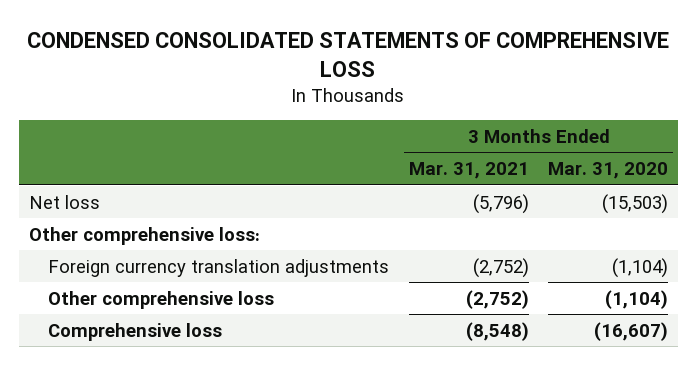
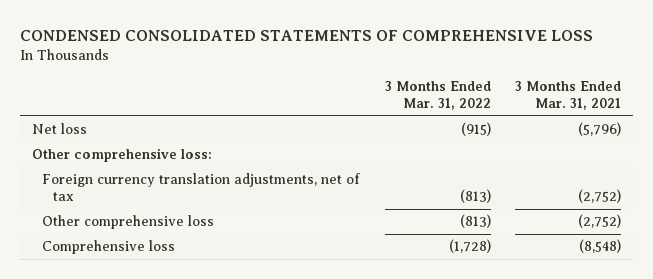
- | 3 Months Ended Mar. 31, 2021 | 3 Months Ended Mar. 31, 2020
+ | 3 Months Ended Mar. 31, 2022 | 3 Months Ended Mar. 31, 2021
- Foreign currency translation adjustments | (2,752) | (1,104)
+ Foreign currency translation adjustments, net of tax | (813) | (2,752)

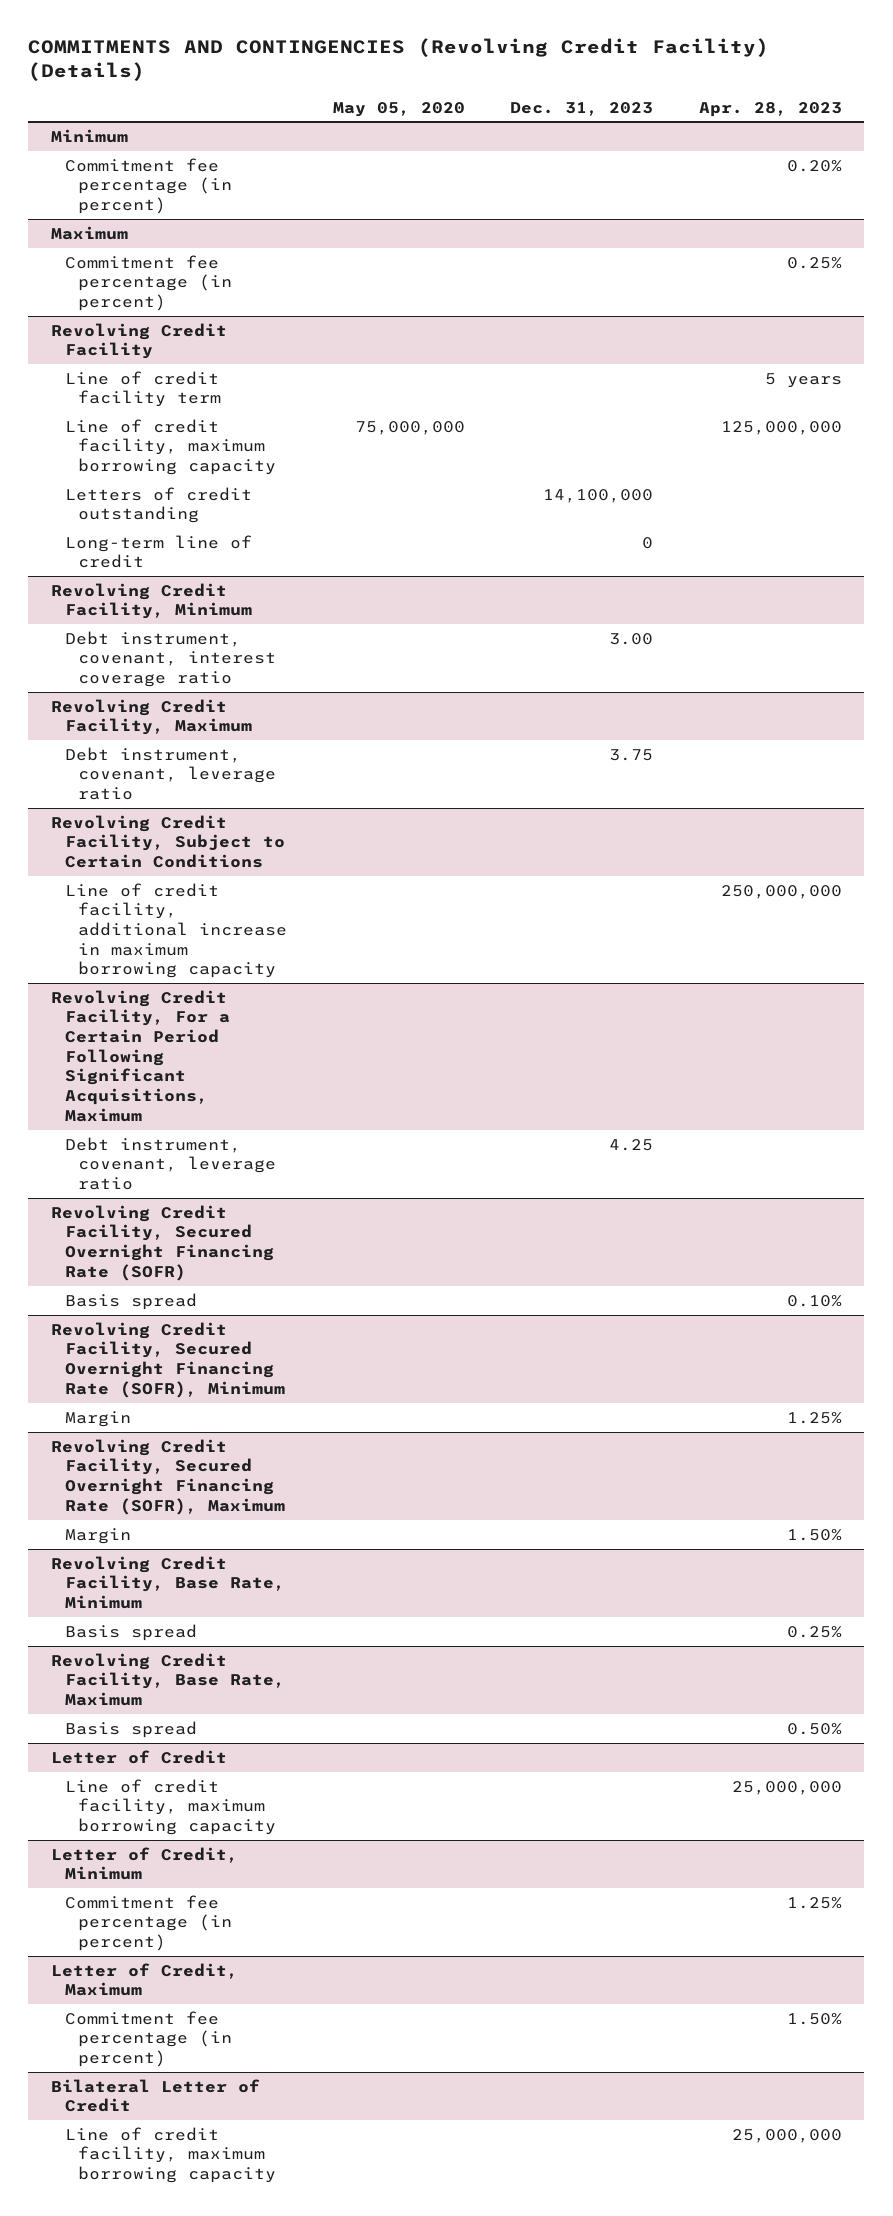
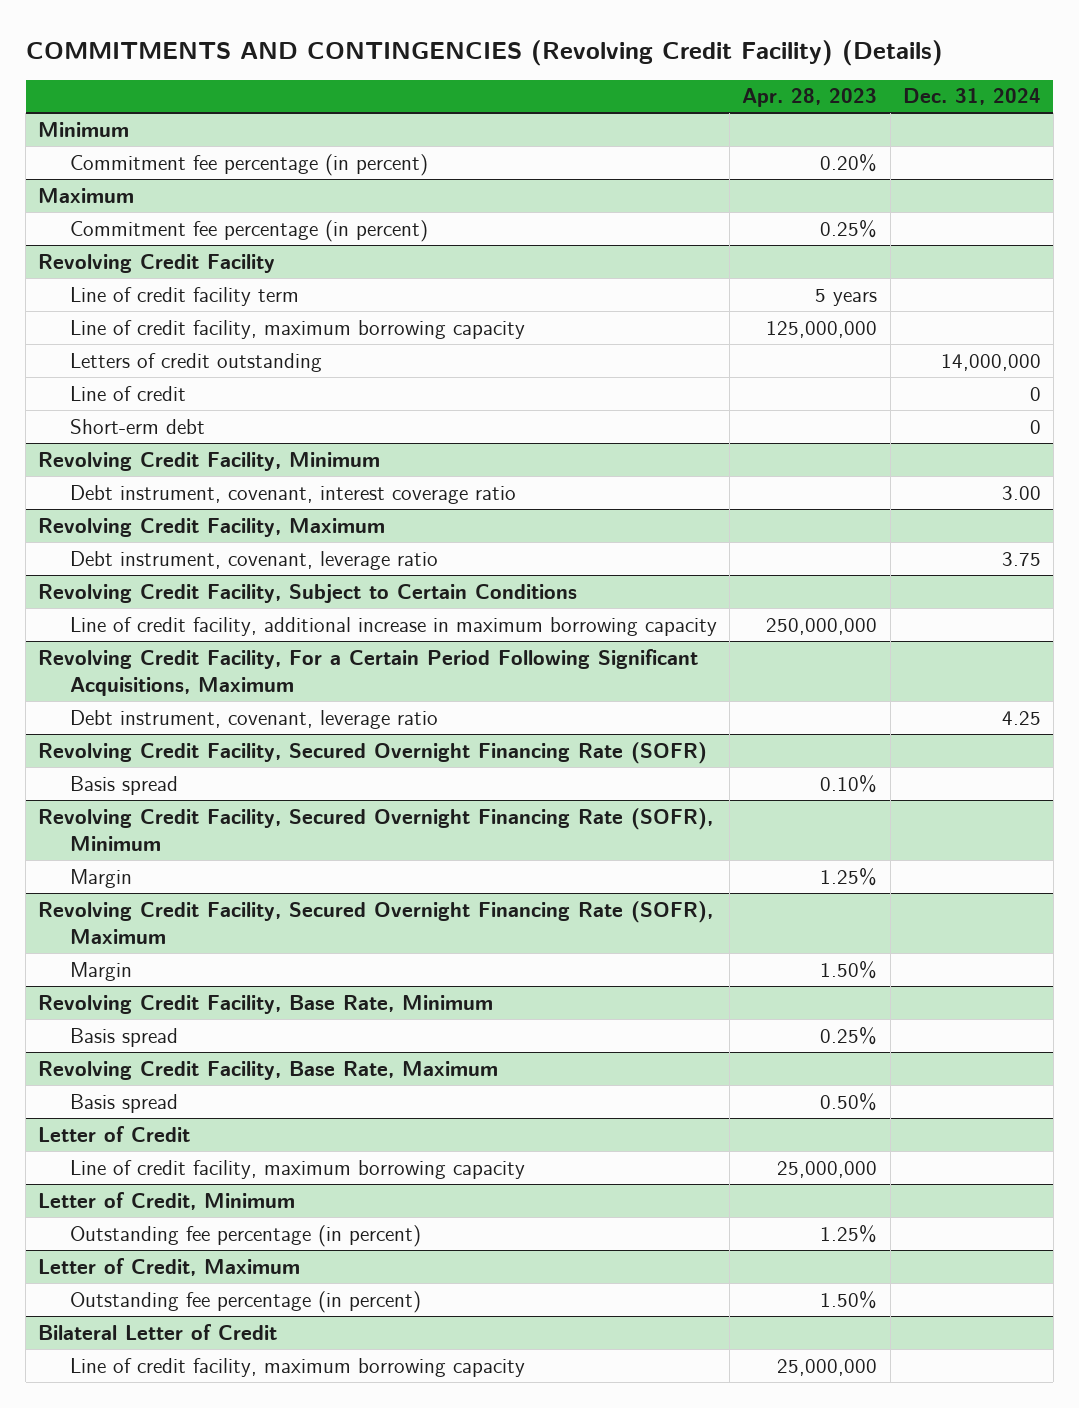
- | May 05, 2020 | Dec. 31, 2023 | Apr. 28, 2023
+ | Apr. 28, 2023 | Dec. 31, 2024
@ Revolving Credit Facility
- Long-term line of credit | | 0 |
+ Line of credit | | 0
+ Short-erm debt | | 0
@ Letter of Credit, Minimum
- Commitment fee percentage (in percent) | | | 1.25%
+ Outstanding fee percentage (in percent) | 1.25% |
@ Letter of Credit, Maximum
- Commitment fee percentage (in percent) | | | 1.50%
+ Outstanding fee percentage (in percent) | 1.50% |

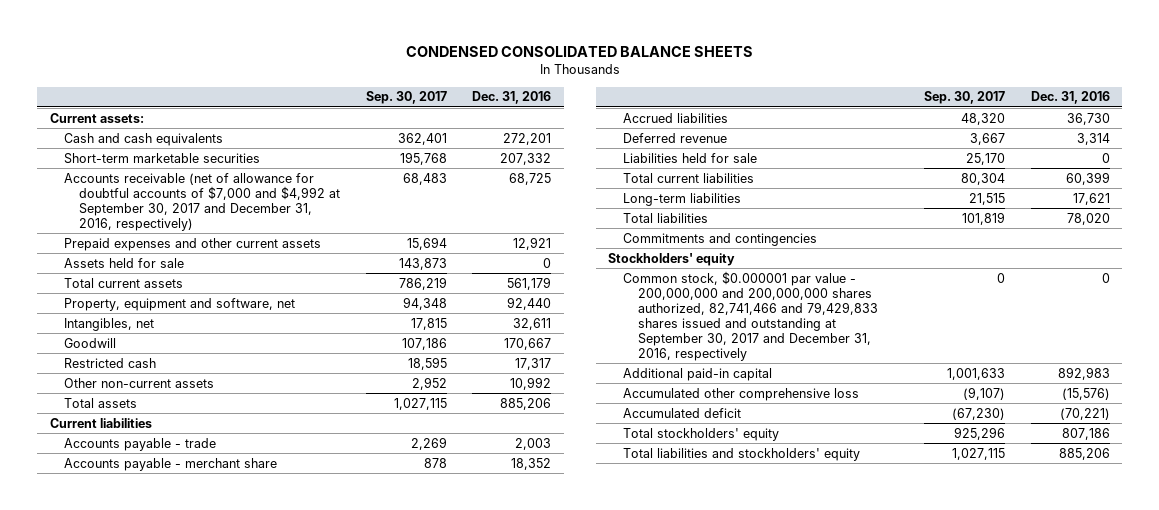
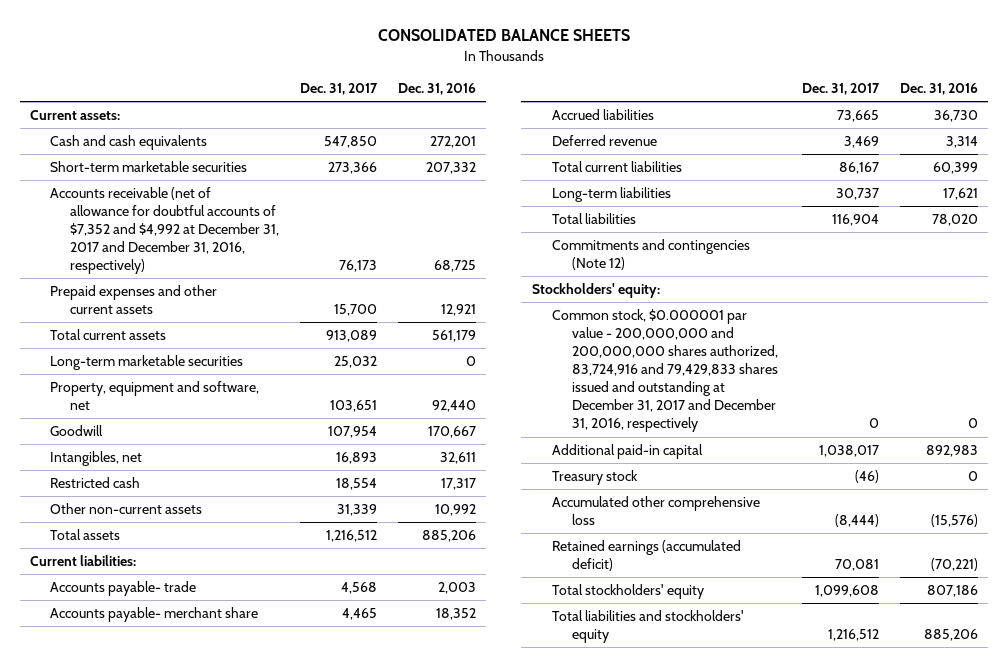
- CONDENSED CONSOLIDATED BALANCE SHEETS
+ CONSOLIDATED BALANCE SHEETS
- | Sep. 30, 2017 | Dec. 31, 2016
+ | Dec. 31, 2017 | Dec. 31, 2016
- Accounts receivable (net of allowance for doubtful accounts of $7,000 and $4,992 at September 30, 2017 and December 31, 2016, respectively) | 68,483 | 68,725
+ Accounts receivable (net of allowance for doubtful accounts of $7,352 and $4,992 at December 31, 2017 and December 31, 2016, respectively) | 76,173 | 68,725
- Assets held for sale | 143,873 | 0
+ Long-term marketable securities | 25,032 | 0
moved down: Intangibles, net | 16,893 | 32,611
- Current liabilities
- Accounts payable - trade | 2,269 | 2,003
- Accounts payable - merchant share | 878 | 18,352
+ Current liabilities:
+ Accounts payable- trade | 4,568 | 2,003
+ Accounts payable- merchant share | 4,465 | 18,352
- Liabilities held for sale | 25,170 | 0
- Commitments and contingencies
- Stockholders' equity
- Common stock, $0.000001 par value - 200,000,000 and 200,000,000 shares authorized, 82,741,466 and 79,429,833 shares issued and outstanding at September 30, 2017 and December 31, 2016, respectively | 0 | 0
+ Commitments and contingencies (Note 12)
+ Stockholders' equity:
+ Common stock, $0.000001 par value - 200,000,000 and 200,000,000 shares authorized, 83,724,916 and 79,429,833 shares issued and outstanding at December 31, 2017 and December 31, 2016, respectively | 0 | 0
+ Treasury stock | (46) | 0
- Accumulated deficit | (67,230) | (70,221)
+ Retained earnings (accumulated deficit) | 70,081 | (70,221)

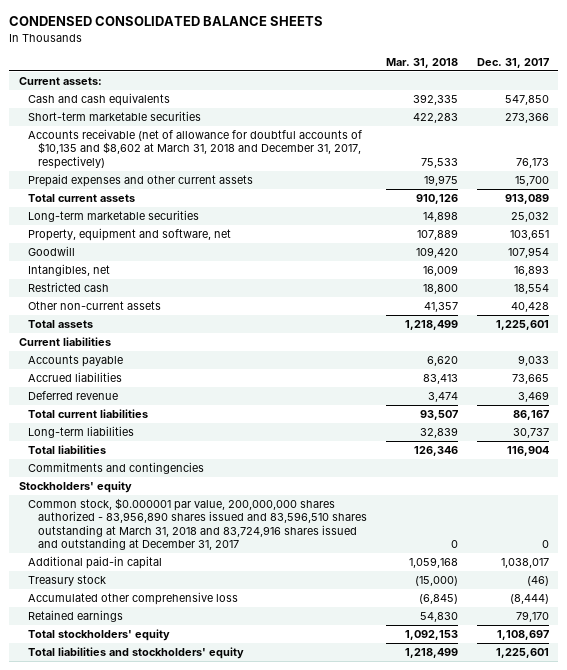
- CONSOLIDATED BALANCE SHEETS
+ CONDENSED CONSOLIDATED BALANCE SHEETS
- | Dec. 31, 2017 | Dec. 31, 2016
+ | Mar. 31, 2018 | Dec. 31, 2017
- Accounts receivable (net of allowance for doubtful accounts of $7,352 and $4,992 at December 31, 2017 and December 31, 2016, respectively) | 76,173 | 68,725
+ Accounts receivable (net of allowance for doubtful accounts of $10,135 and $8,602 at March 31, 2018 and December 31, 2017, respectively) | 75,533 | 76,173
- Other non-current assets | 31,339 | 10,992
- Total assets | 1,216,512 | 885,206
- Current liabilities:
- Accounts payable- trade | 4,568 | 2,003
- Accounts payable- merchant share | 4,465 | 18,352
+ Other non-current assets | 41,357 | 40,428
+ Total assets | 1,218,499 | 1,225,601
+ Current liabilities
+ Accounts payable | 6,620 | 9,033
- Commitments and contingencies (Note 12)
- Stockholders' equity:
- Common stock, $0.000001 par value - 200,000,000 and 200,000,000 shares authorized, 83,724,916 and 79,429,833 shares issued and outstanding at December 31, 2017 and December 31, 2016, respectively | 0 | 0
+ Commitments and contingencies
+ Stockholders' equity
+ Common stock, $0.000001 par value, 200,000,000 shares authorized - 83,956,890 shares issued and 83,596,510 shares outstanding at March 31, 2018 and 83,724,916 shares issued and outstanding at December 31, 2017 | 0 | 0
- Retained earnings (accumulated deficit) | 70,081 | (70,221)
- Total stockholders' equity | 1,099,608 | 807,186
- Total liabilities and stockholders' equity | 1,216,512 | 885,206
+ Retained earnings | 54,830 | 79,170
+ Total stockholders' equity | 1,092,153 | 1,108,697
+ Total liabilities and stockholders' equity | 1,218,499 | 1,225,601

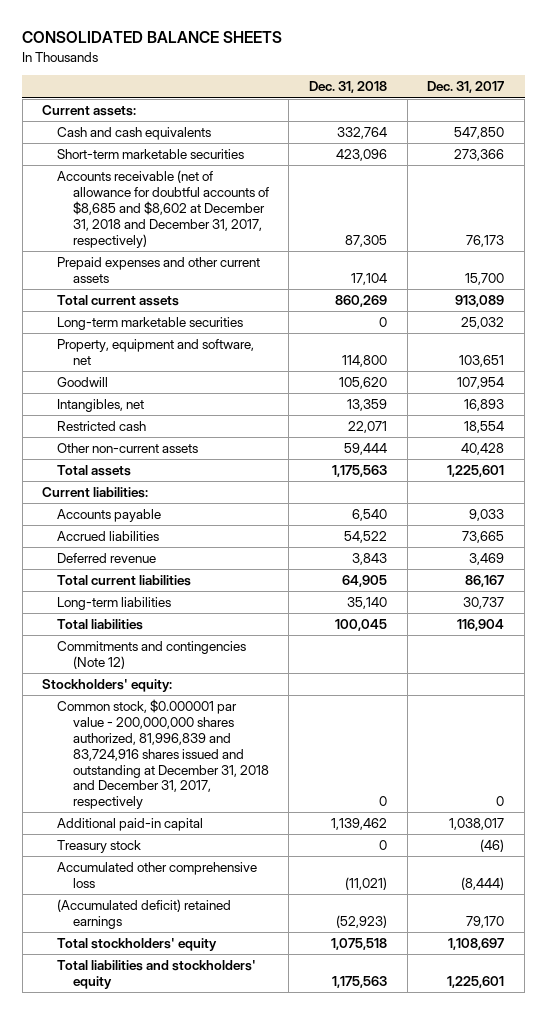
- CONDENSED CONSOLIDATED BALANCE SHEETS
+ CONSOLIDATED BALANCE SHEETS
- | Mar. 31, 2018 | Dec. 31, 2017
+ | Dec. 31, 2018 | Dec. 31, 2017
- Accounts receivable (net of allowance for doubtful accounts of $10,135 and $8,602 at March 31, 2018 and December 31, 2017, respectively) | 75,533 | 76,173
+ Accounts receivable (net of allowance for doubtful accounts of $8,685 and $8,602 at December 31, 2018 and December 31, 2017, respectively) | 87,305 | 76,173
- Current liabilities
+ Current liabilities:
- Commitments and contingencies
- Stockholders' equity
- Common stock, $0.000001 par value, 200,000,000 shares authorized - 83,956,890 shares issued and 83,596,510 shares outstanding at March 31, 2018 and 83,724,916 shares issued and outstanding at December 31, 2017 | 0 | 0
+ Commitments and contingencies (Note 12)
+ Stockholders' equity:
+ Common stock, $0.000001 par value - 200,000,000 shares authorized, 81,996,839 and 83,724,916 shares issued and outstanding at December 31, 2018 and December 31, 2017, respectively | 0 | 0
- Retained earnings | 54,830 | 79,170
+ (Accumulated deficit) retained earnings | (52,923) | 79,170

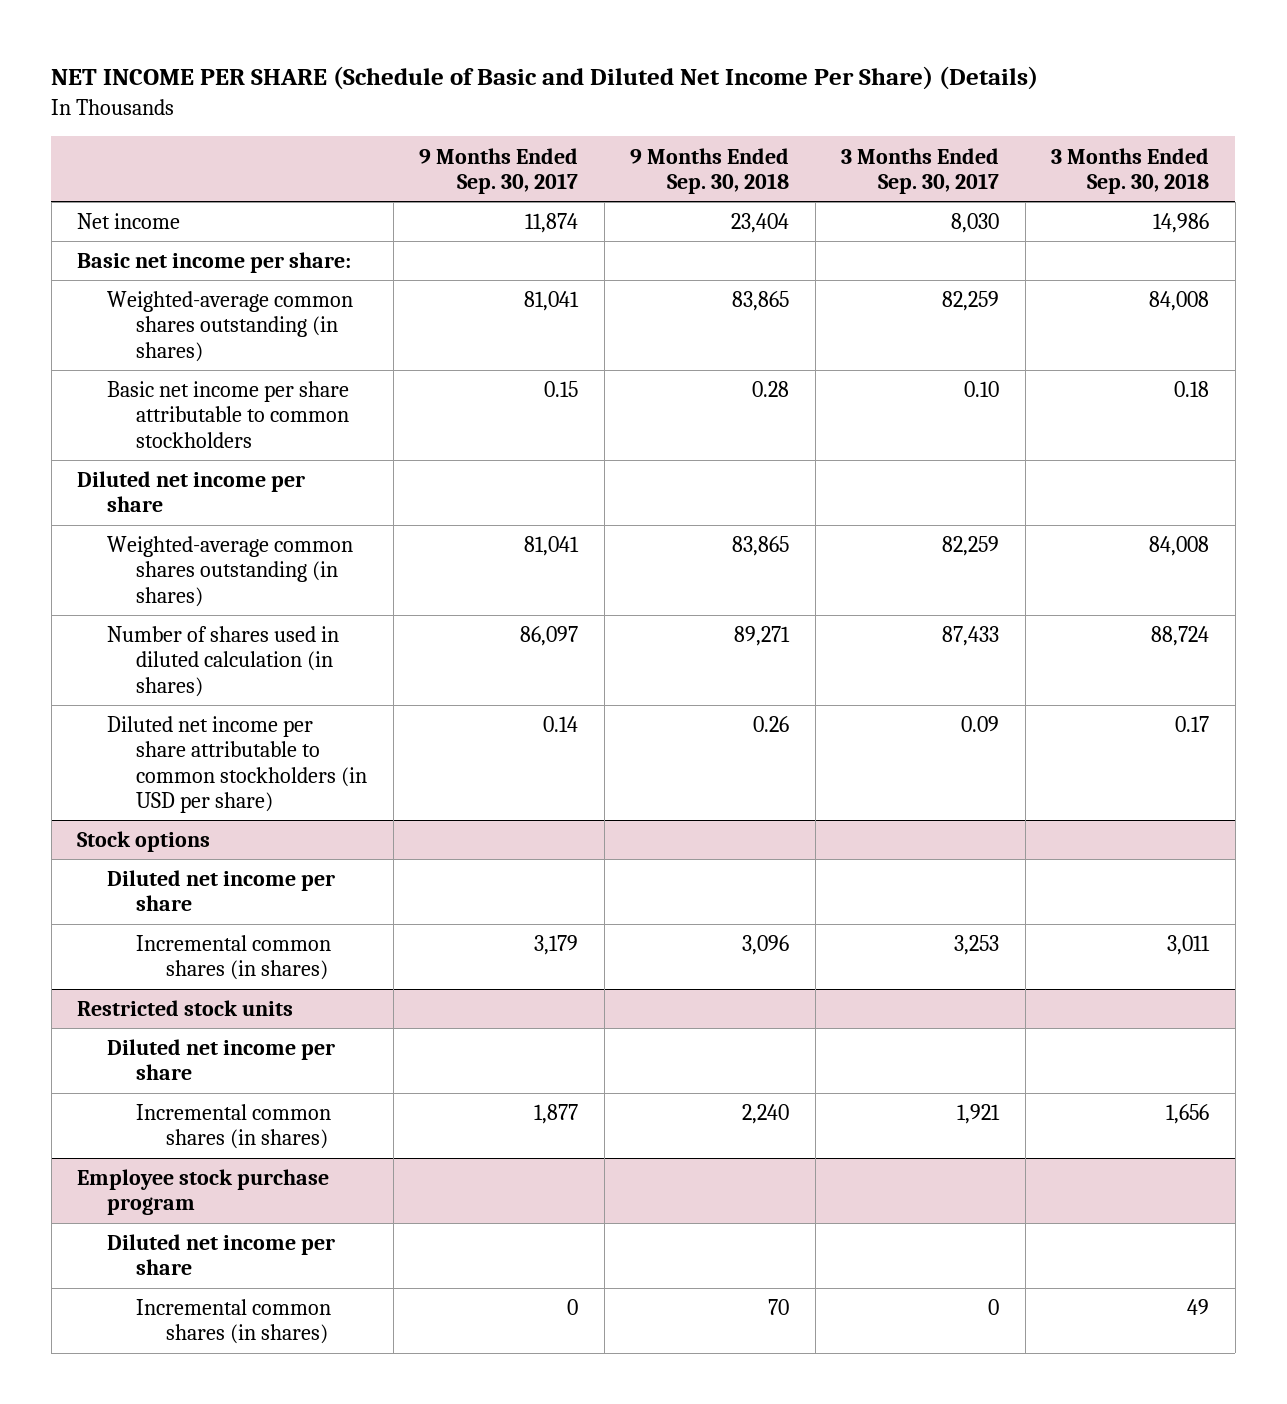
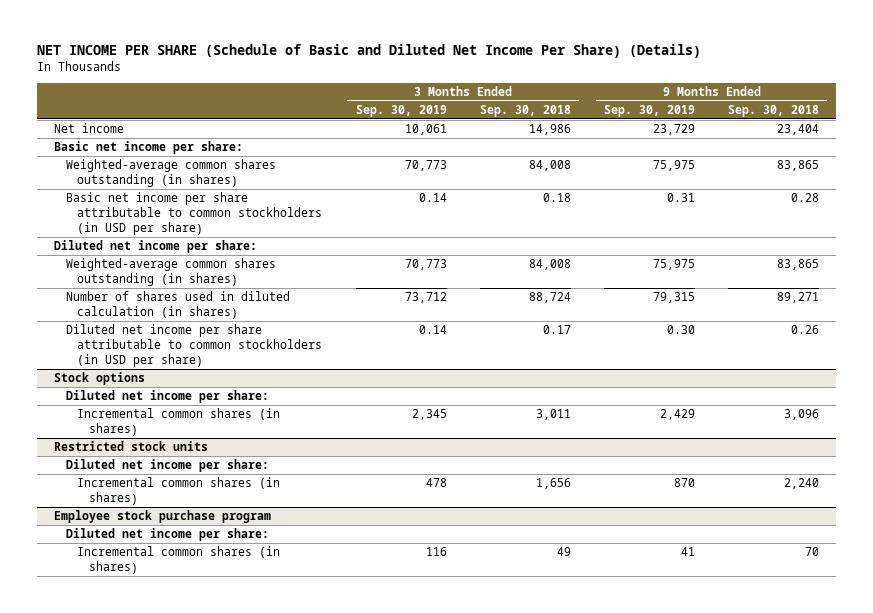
- | 9 Months Ended Sep. 30, 2017 | 9 Months Ended Sep. 30, 2018 | 3 Months Ended Sep. 30, 2017 | 3 Months Ended Sep. 30, 2018
+ | 3 Months Ended Sep. 30, 2019 | 3 Months Ended Sep. 30, 2018 | 9 Months Ended Sep. 30, 2019 | 9 Months Ended Sep. 30, 2018
- Basic net income per share attributable to common stockholders | 0.15 | 0.28 | 0.10 | 0.18
- Diluted net income per share
+ Basic net income per share attributable to common stockholders (in USD per share) | 0.14 | 0.18 | 0.31 | 0.28
+ Diluted net income per share:
@ Stock options
- Diluted net income per share
+ Diluted net income per share:
@ Restricted stock units
- Diluted net income per share
+ Diluted net income per share:
@ Employee stock purchase program
- Diluted net income per share
+ Diluted net income per share:

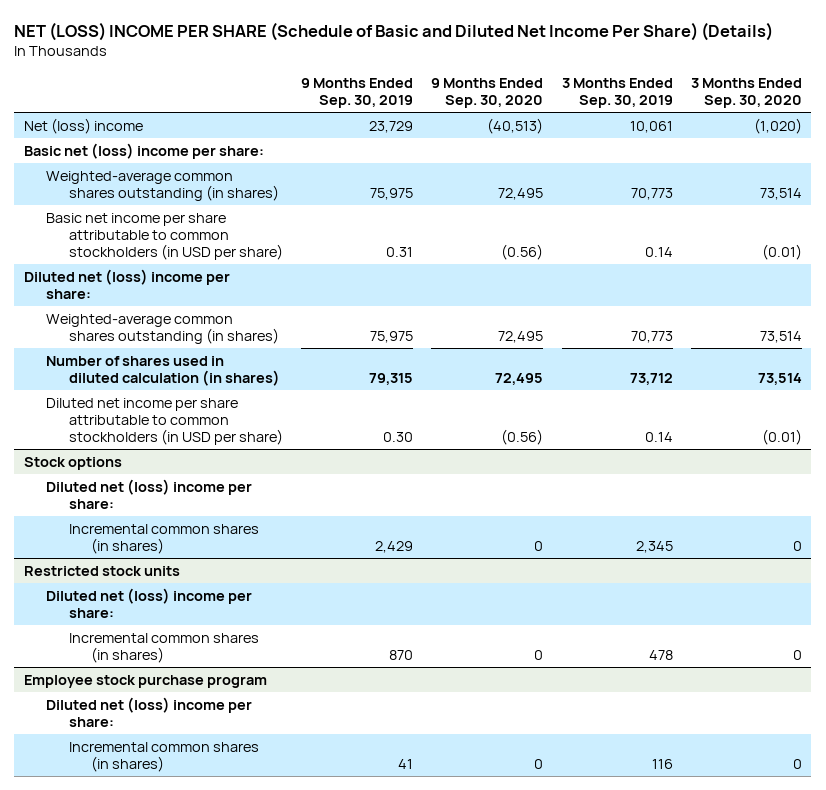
- NET INCOME PER SHARE (Schedule of Basic and Diluted Net Income Per Share) (Details)
+ NET (LOSS) INCOME PER SHARE (Schedule of Basic and Diluted Net Income Per Share) (Details)
- | 3 Months Ended Sep. 30, 2019 | 3 Months Ended Sep. 30, 2018 | 9 Months Ended Sep. 30, 2019 | 9 Months Ended Sep. 30, 2018
+ | 9 Months Ended Sep. 30, 2019 | 9 Months Ended Sep. 30, 2020 | 3 Months Ended Sep. 30, 2019 | 3 Months Ended Sep. 30, 2020
- Net income | 10,061 | 14,986 | 23,729 | 23,404
- Basic net income per share:
+ Net (loss) income | 23,729 | (40,513) | 10,061 | (1,020)
+ Basic net (loss) income per share:
- Diluted net income per share:
+ Diluted net (loss) income per share:
@ Stock options
- Diluted net income per share:
+ Diluted net (loss) income per share:
@ Restricted stock units
- Diluted net income per share:
+ Diluted net (loss) income per share:
@ Employee stock purchase program
- Diluted net income per share:
+ Diluted net (loss) income per share:

